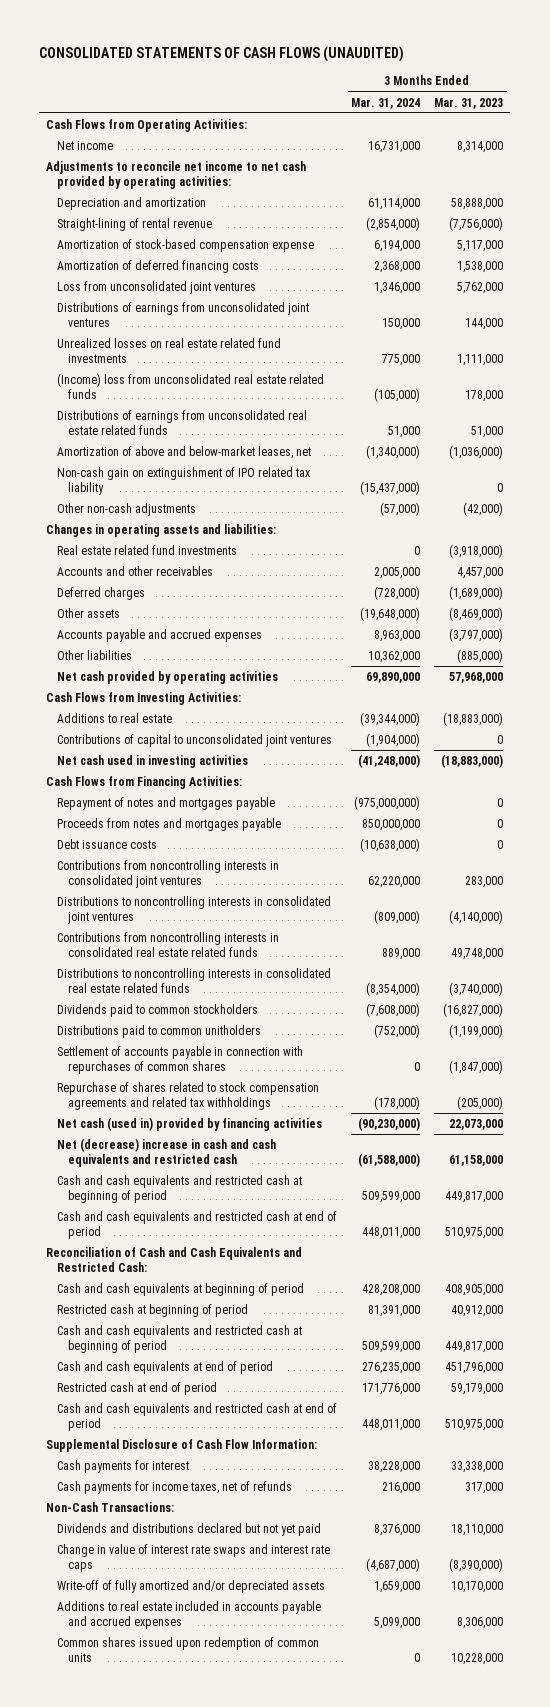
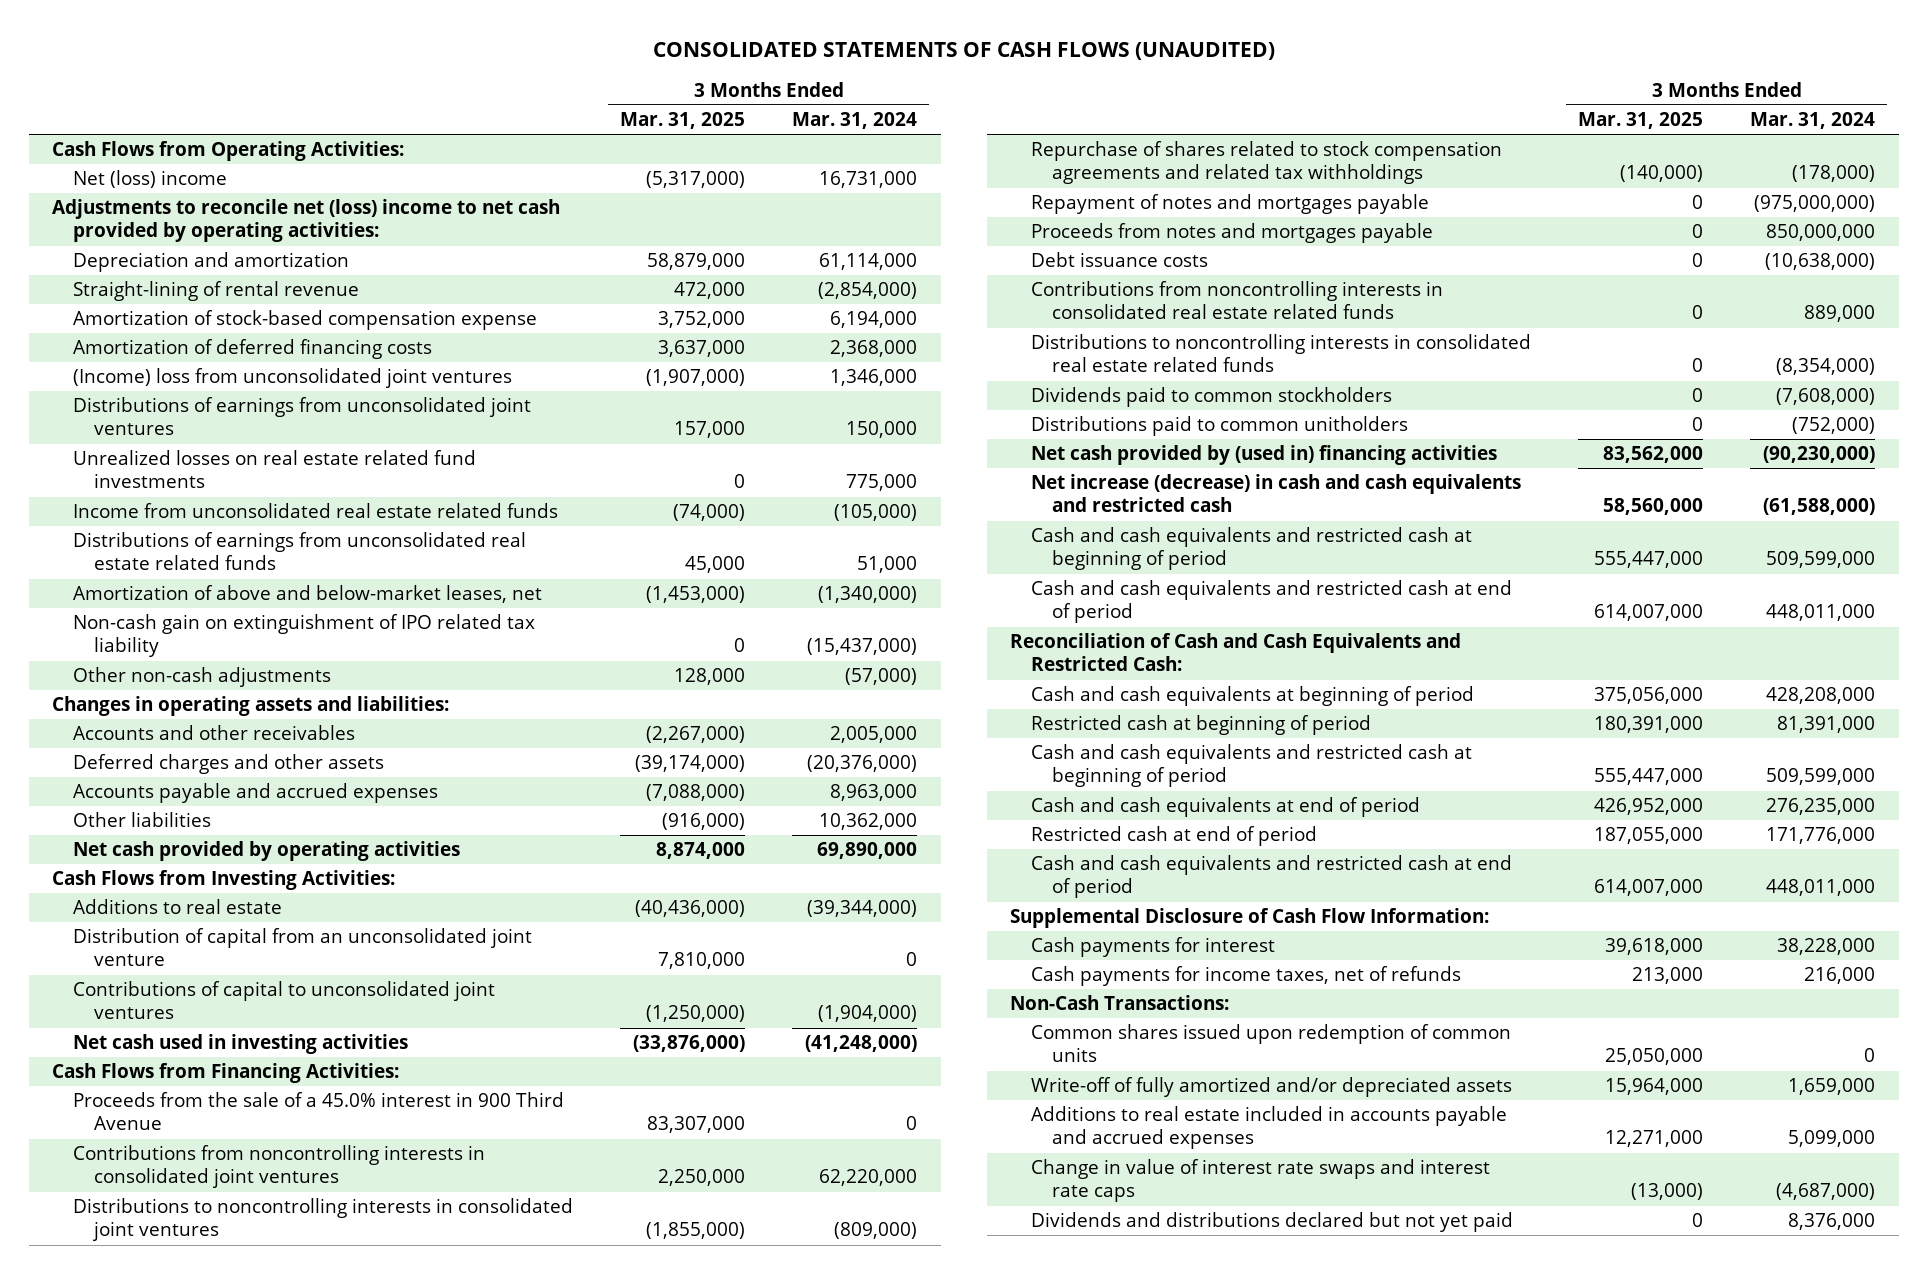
- | 3 Months Ended Mar. 31, 2024 | 3 Months Ended Mar. 31, 2023
+ | 3 Months Ended Mar. 31, 2025 | 3 Months Ended Mar. 31, 2024
- Net income | 16,731,000 | 8,314,000
- Adjustments to reconcile net income to net cash provided by operating activities:
+ Net (loss) income | (5,317,000) | 16,731,000
+ Adjustments to reconcile net (loss) income to net cash provided by operating activities:
- Loss from unconsolidated joint ventures | 1,346,000 | 5,762,000
+ (Income) loss from unconsolidated joint ventures | (1,907,000) | 1,346,000
- (Income) loss from unconsolidated real estate related funds | (105,000) | 178,000
+ Income from unconsolidated real estate related funds | (74,000) | (105,000)
- Real estate related fund investments | 0 | (3,918,000)
- Deferred charges | (728,000) | (1,689,000)
- Other assets | (19,648,000) | (8,469,000)
+ Deferred charges and other assets | (39,174,000) | (20,376,000)
+ Distribution of capital from an unconsolidated joint venture | 7,810,000 | 0
+ Proceeds from the sale of a 45.0% interest in 900 Third Avenue | 83,307,000 | 0
moved up: Contributions from noncontrolling interests in consolidated joint ventures | 2,250,000 | 62,220,000
moved up: Distributions to noncontrolling interests in consolidated joint ventures | (1,855,000) | (809,000)
moved up: Repurchase of shares related to stock compensation agreements and related tax withholdings | (140,000) | (178,000)
- Settlement of accounts payable in connection with repurchases of common shares | 0 | (1,847,000)
- Net cash (used in) provided by financing activities | (90,230,000) | 22,073,000
- Net (decrease) increase in cash and cash equivalents and restricted cash | (61,588,000) | 61,158,000
+ Net cash provided by (used in) financing activities | 83,562,000 | (90,230,000)
+ Net increase (decrease) in cash and cash equivalents and restricted cash | 58,560,000 | (61,588,000)
moved up: Common shares issued upon redemption of common units | 25,050,000 | 0
moved down: Change in value of interest rate swaps and interest rate caps | (13,000) | (4,687,000)
moved down: Dividends and distributions declared but not yet paid | 0 | 8,376,000

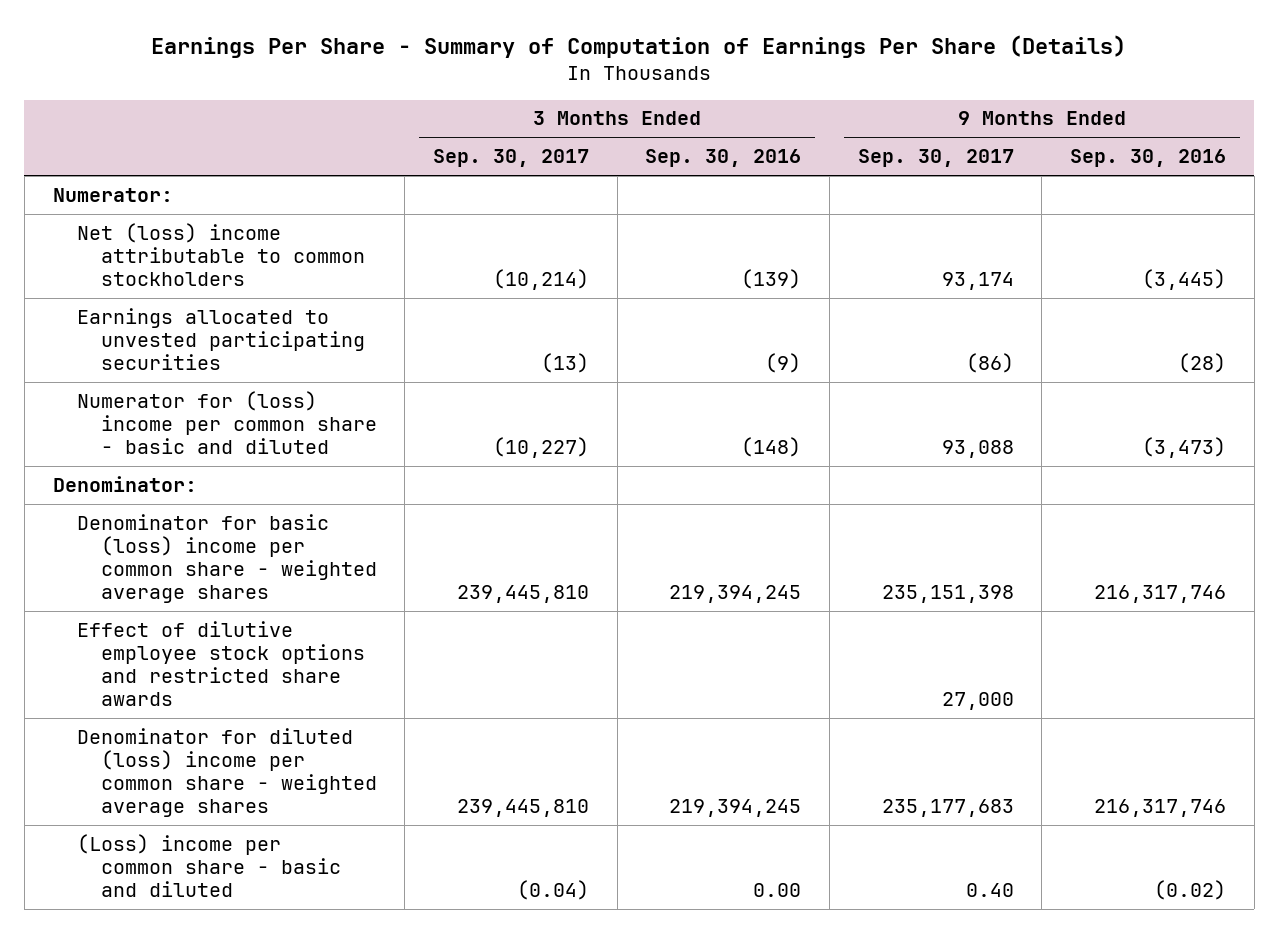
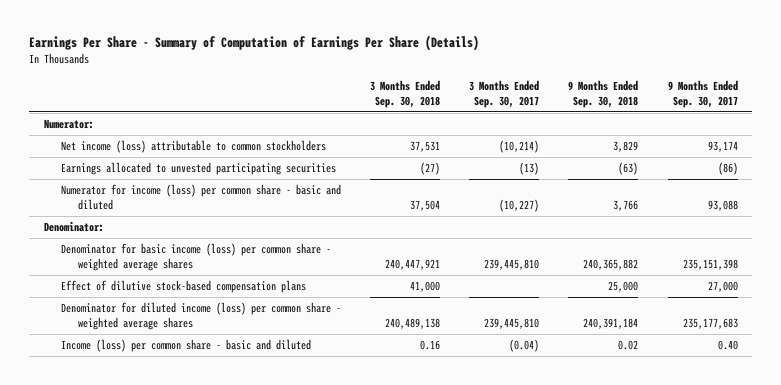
- | 3 Months Ended Sep. 30, 2017 | 3 Months Ended Sep. 30, 2016 | 9 Months Ended Sep. 30, 2017 | 9 Months Ended Sep. 30, 2016
+ | 3 Months Ended Sep. 30, 2018 | 3 Months Ended Sep. 30, 2017 | 9 Months Ended Sep. 30, 2018 | 9 Months Ended Sep. 30, 2017
- Net (loss) income attributable to common stockholders | (10,214) | (139) | 93,174 | (3,445)
+ Net income (loss) attributable to common stockholders | 37,531 | (10,214) | 3,829 | 93,174
- Numerator for (loss) income per common share - basic and diluted | (10,227) | (148) | 93,088 | (3,473)
+ Numerator for income (loss) per common share - basic and diluted | 37,504 | (10,227) | 3,766 | 93,088
- Denominator for basic (loss) income per common share - weighted average shares | 239,445,810 | 219,394,245 | 235,151,398 | 216,317,746
- Effect of dilutive employee stock options and restricted share awards | | | 27,000 |
- Denominator for diluted (loss) income per common share - weighted average shares | 239,445,810 | 219,394,245 | 235,177,683 | 216,317,746
- (Loss) income per common share - basic and diluted | (0.04) | 0.00 | 0.40 | (0.02)
+ Denominator for basic income (loss) per common share - weighted average shares | 240,447,921 | 239,445,810 | 240,365,882 | 235,151,398
+ Effect of dilutive stock-based compensation plans | 41,000 | | 25,000 | 27,000
+ Denominator for diluted income (loss) per common share - weighted average shares | 240,489,138 | 239,445,810 | 240,391,184 | 235,177,683
+ Income (loss) per common share - basic and diluted | 0.16 | (0.04) | 0.02 | 0.40

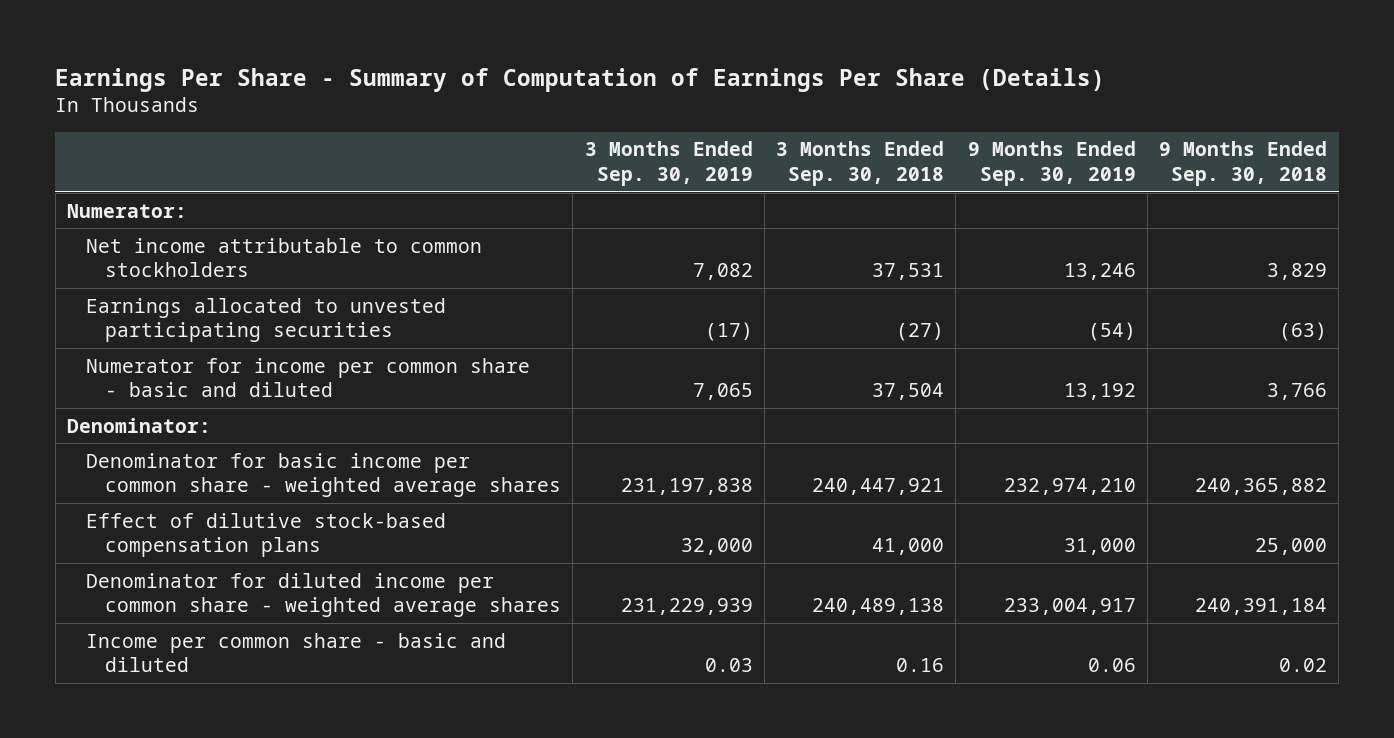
- | 3 Months Ended Sep. 30, 2018 | 3 Months Ended Sep. 30, 2017 | 9 Months Ended Sep. 30, 2018 | 9 Months Ended Sep. 30, 2017
+ | 3 Months Ended Sep. 30, 2019 | 3 Months Ended Sep. 30, 2018 | 9 Months Ended Sep. 30, 2019 | 9 Months Ended Sep. 30, 2018
- Net income (loss) attributable to common stockholders | 37,531 | (10,214) | 3,829 | 93,174
+ Net income attributable to common stockholders | 7,082 | 37,531 | 13,246 | 3,829
- Numerator for income (loss) per common share - basic and diluted | 37,504 | (10,227) | 3,766 | 93,088
+ Numerator for income per common share - basic and diluted | 7,065 | 37,504 | 13,192 | 3,766
- Denominator for basic income (loss) per common share - weighted average shares | 240,447,921 | 239,445,810 | 240,365,882 | 235,151,398
+ Denominator for basic income per common share - weighted average shares | 231,197,838 | 240,447,921 | 232,974,210 | 240,365,882
- Denominator for diluted income (loss) per common share - weighted average shares | 240,489,138 | 239,445,810 | 240,391,184 | 235,177,683
- Income (loss) per common share - basic and diluted | 0.16 | (0.04) | 0.02 | 0.40
+ Denominator for diluted income per common share - weighted average shares | 231,229,939 | 240,489,138 | 233,004,917 | 240,391,184
+ Income per common share - basic and diluted | 0.03 | 0.16 | 0.06 | 0.02

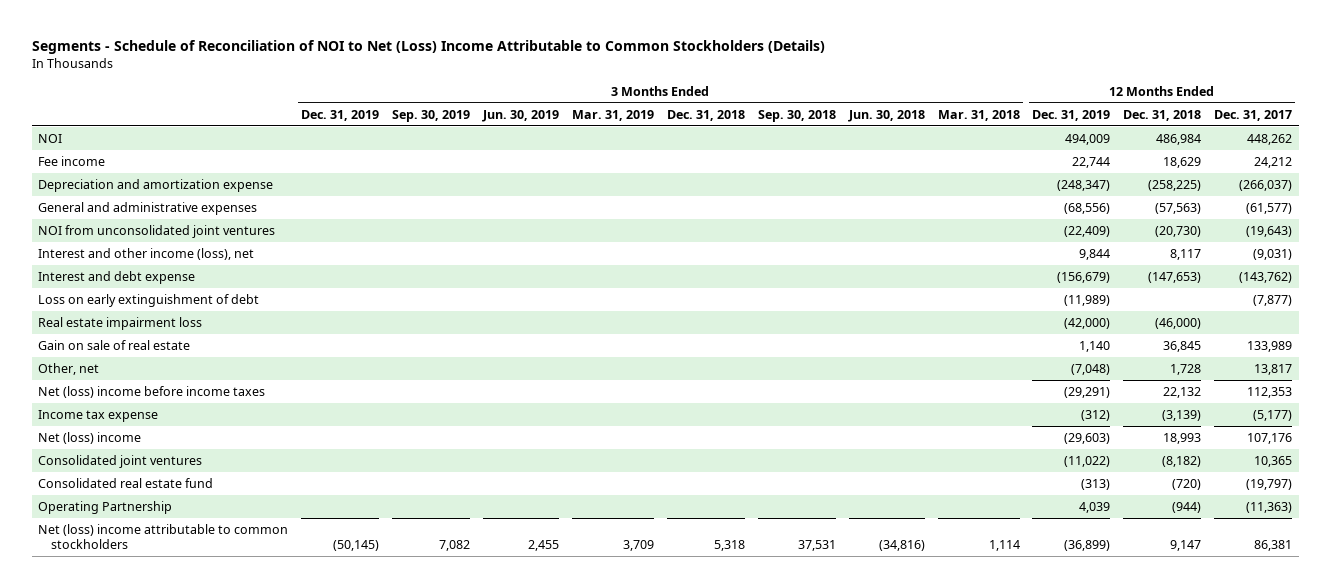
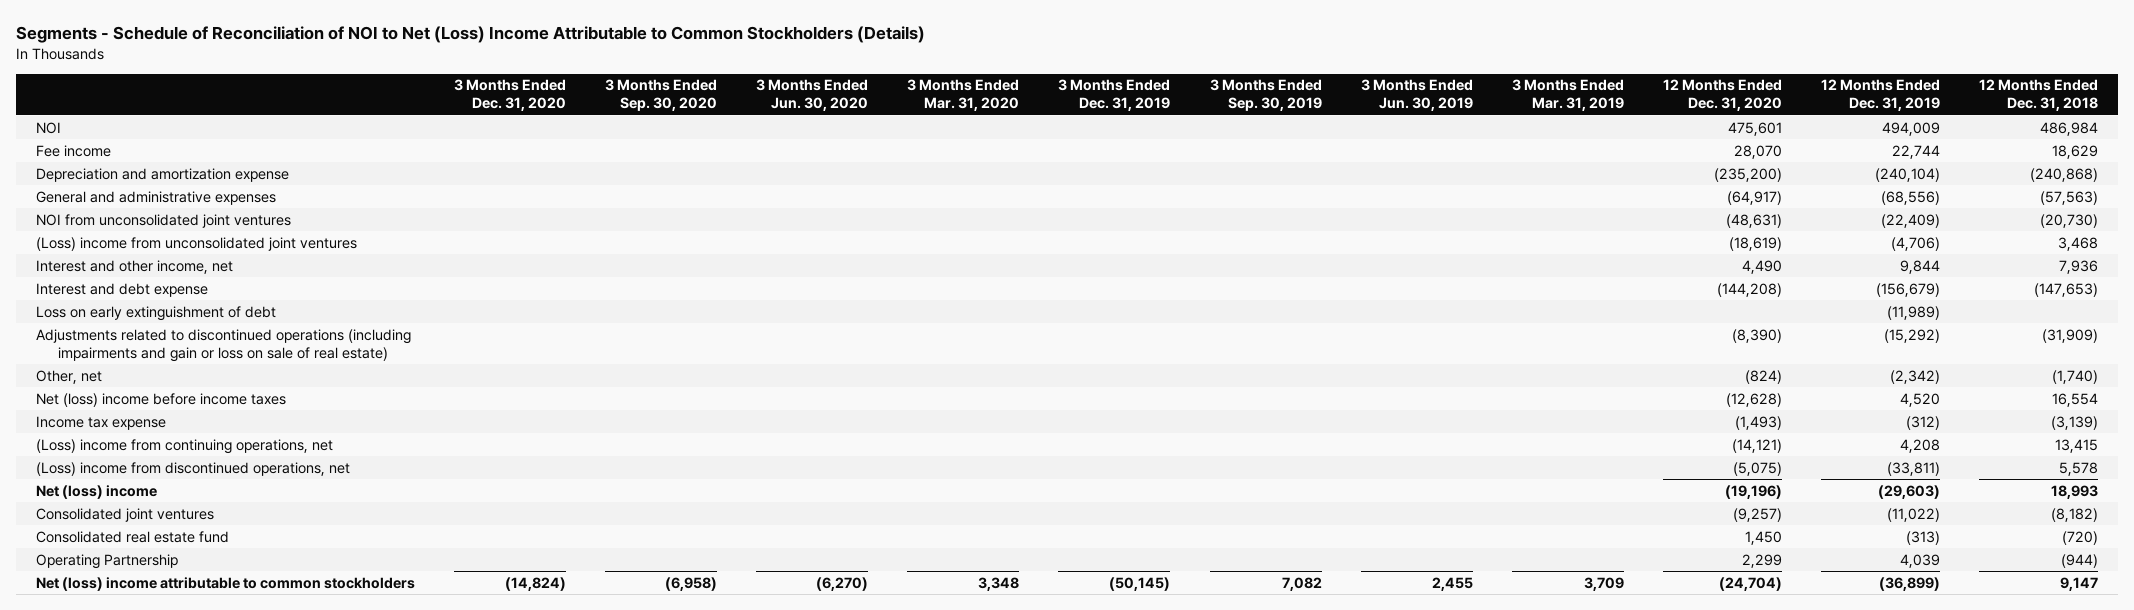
- | 3 Months Ended Dec. 31, 2019 | 3 Months Ended Sep. 30, 2019 | 3 Months Ended Jun. 30, 2019 | 3 Months Ended Mar. 31, 2019 | 3 Months Ended Dec. 31, 2018 | 3 Months Ended Sep. 30, 2018 | 3 Months Ended Jun. 30, 2018 | 3 Months Ended Mar. 31, 2018 | 12 Months Ended Dec. 31, 2019 | 12 Months Ended Dec. 31, 2018 | 12 Months Ended Dec. 31, 2017
+ | 3 Months Ended Dec. 31, 2020 | 3 Months Ended Sep. 30, 2020 | 3 Months Ended Jun. 30, 2020 | 3 Months Ended Mar. 31, 2020 | 3 Months Ended Dec. 31, 2019 | 3 Months Ended Sep. 30, 2019 | 3 Months Ended Jun. 30, 2019 | 3 Months Ended Mar. 31, 2019 | 12 Months Ended Dec. 31, 2020 | 12 Months Ended Dec. 31, 2019 | 12 Months Ended Dec. 31, 2018
- Depreciation and amortization expense | | | | | | | | | (248,347) | (258,225) | (266,037)
+ Depreciation and amortization expense | | | | | | | | | (235,200) | (240,104) | (240,868)
- Interest and other income (loss), net | | | | | | | | | 9,844 | 8,117 | (9,031)
+ (Loss) income from unconsolidated joint ventures | | | | | | | | | (18,619) | (4,706) | 3,468
+ Interest and other income, net | | | | | | | | | 4,490 | 9,844 | 7,936
- Real estate impairment loss | | | | | | | | | (42,000) | (46,000) |
- Gain on sale of real estate | | | | | | | | | 1,140 | 36,845 | 133,989
- Other, net | | | | | | | | | (7,048) | 1,728 | 13,817
- Net (loss) income before income taxes | | | | | | | | | (29,291) | 22,132 | 112,353
+ Adjustments related to discontinued operations (including impairments and gain or loss on sale of real estate) | | | | | | | | | (8,390) | (15,292) | (31,909)
+ Other, net | | | | | | | | | (824) | (2,342) | (1,740)
+ Net (loss) income before income taxes | | | | | | | | | (12,628) | 4,520 | 16,554
+ (Loss) income from continuing operations, net | | | | | | | | | (14,121) | 4,208 | 13,415
+ (Loss) income from discontinued operations, net | | | | | | | | | (5,075) | (33,811) | 5,578

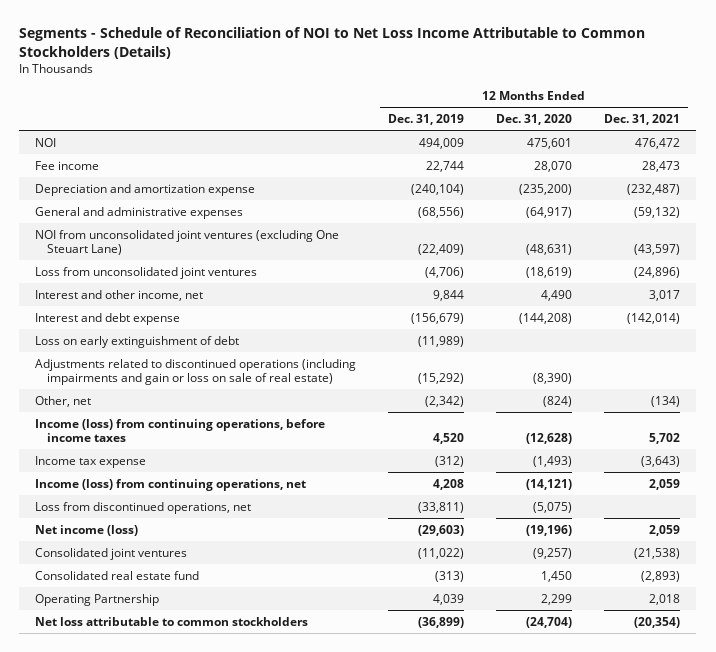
- Segments - Schedule of Reconciliation of NOI to Net (Loss) Income Attributable to Common Stockholders (Details)
+ Segments - Schedule of Reconciliation of NOI to Net Loss Income Attributable to Common Stockholders (Details)
- | 3 Months Ended Dec. 31, 2020 | 3 Months Ended Sep. 30, 2020 | 3 Months Ended Jun. 30, 2020 | 3 Months Ended Mar. 31, 2020 | 3 Months Ended Dec. 31, 2019 | 3 Months Ended Sep. 30, 2019 | 3 Months Ended Jun. 30, 2019 | 3 Months Ended Mar. 31, 2019 | 12 Months Ended Dec. 31, 2020 | 12 Months Ended Dec. 31, 2019 | 12 Months Ended Dec. 31, 2018
+ | 12 Months Ended Dec. 31, 2019 | 12 Months Ended Dec. 31, 2020 | 12 Months Ended Dec. 31, 2021
- NOI from unconsolidated joint ventures | | | | | | | | | (48,631) | (22,409) | (20,730)
- (Loss) income from unconsolidated joint ventures | | | | | | | | | (18,619) | (4,706) | 3,468
+ NOI from unconsolidated joint ventures (excluding One Steuart Lane) | (22,409) | (48,631) | (43,597)
+ Loss from unconsolidated joint ventures | (4,706) | (18,619) | (24,896)
- Net (loss) income before income taxes | | | | | | | | | (12,628) | 4,520 | 16,554
+ Income (loss) from continuing operations, before income taxes | 4,520 | (12,628) | 5,702
- (Loss) income from continuing operations, net | | | | | | | | | (14,121) | 4,208 | 13,415
- (Loss) income from discontinued operations, net | | | | | | | | | (5,075) | (33,811) | 5,578
- Net (loss) income | | | | | | | | | (19,196) | (29,603) | 18,993
+ Income (loss) from continuing operations, net | 4,208 | (14,121) | 2,059
+ Loss from discontinued operations, net | (33,811) | (5,075) |
+ Net income (loss) | (29,603) | (19,196) | 2,059
- Net (loss) income attributable to common stockholders | (14,824) | (6,958) | (6,270) | 3,348 | (50,145) | 7,082 | 2,455 | 3,709 | (24,704) | (36,899) | 9,147
+ Net loss attributable to common stockholders | (36,899) | (24,704) | (20,354)

